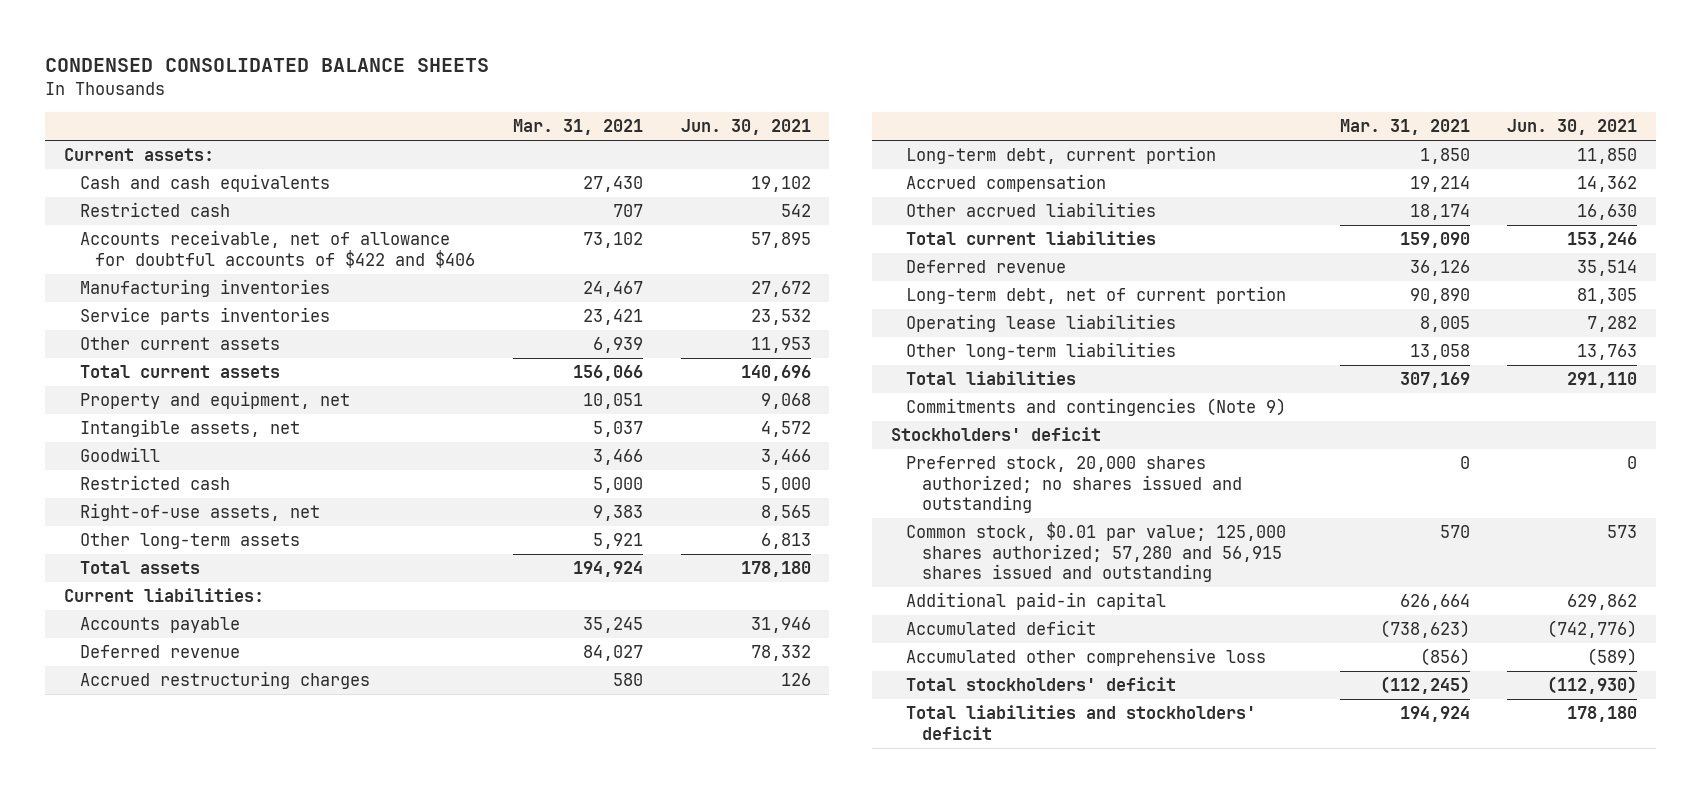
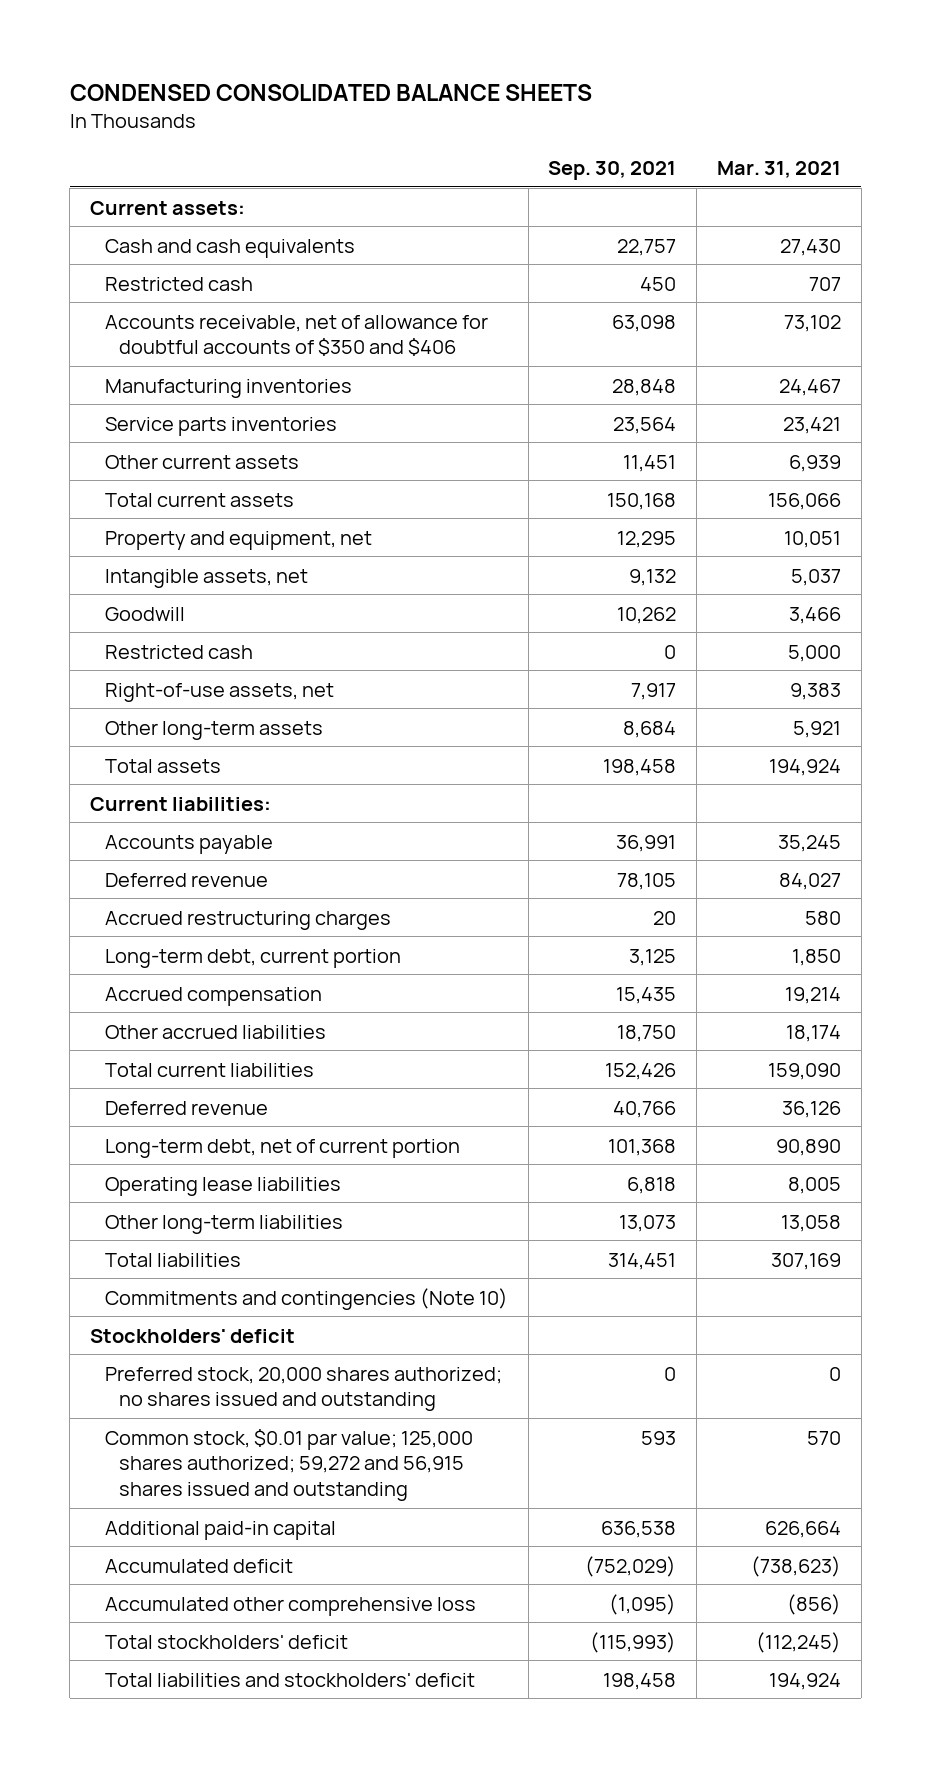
- | Mar. 31, 2021 | Jun. 30, 2021
+ | Sep. 30, 2021 | Mar. 31, 2021
- Accounts receivable, net of allowance for doubtful accounts of $422 and $406 | 73,102 | 57,895
+ Accounts receivable, net of allowance for doubtful accounts of $350 and $406 | 63,098 | 73,102
- Commitments and contingencies (Note 9)
+ Commitments and contingencies (Note 10)
- Common stock, $0.01 par value; 125,000 shares authorized; 57,280 and 56,915 shares issued and outstanding | 570 | 573
+ Common stock, $0.01 par value; 125,000 shares authorized; 59,272 and 56,915 shares issued and outstanding | 593 | 570

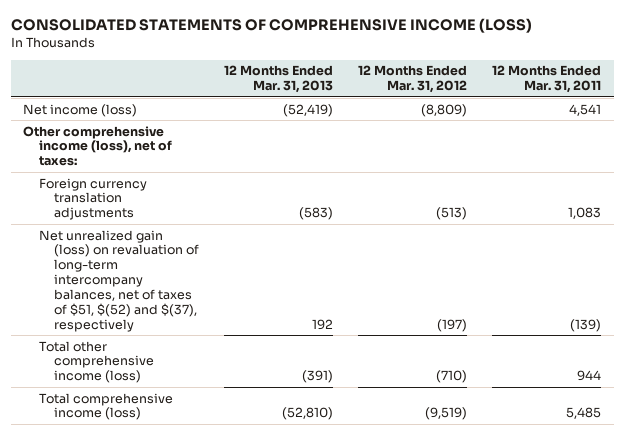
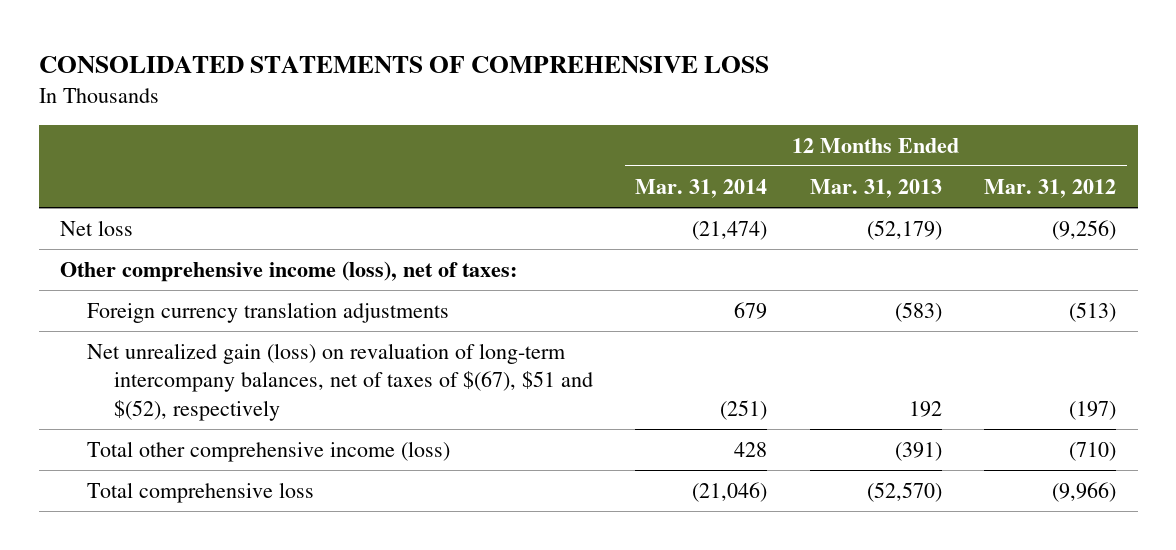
- CONSOLIDATED STATEMENTS OF COMPREHENSIVE INCOME (LOSS)
+ CONSOLIDATED STATEMENTS OF COMPREHENSIVE LOSS
- | 12 Months Ended Mar. 31, 2013 | 12 Months Ended Mar. 31, 2012 | 12 Months Ended Mar. 31, 2011
+ | 12 Months Ended Mar. 31, 2014 | 12 Months Ended Mar. 31, 2013 | 12 Months Ended Mar. 31, 2012
- Net income (loss) | (52,419) | (8,809) | 4,541
+ Net loss | (21,474) | (52,179) | (9,256)
- Net unrealized gain (loss) on revaluation of long-term intercompany balances, net of taxes of $51, $(52) and $(37), respectively | 192 | (197) | (139)
+ Net unrealized gain (loss) on revaluation of long-term intercompany balances, net of taxes of $(67), $51 and $(52), respectively | (251) | 192 | (197)
- Total comprehensive income (loss) | (52,810) | (9,519) | 5,485
+ Total comprehensive loss | (21,046) | (52,570) | (9,966)

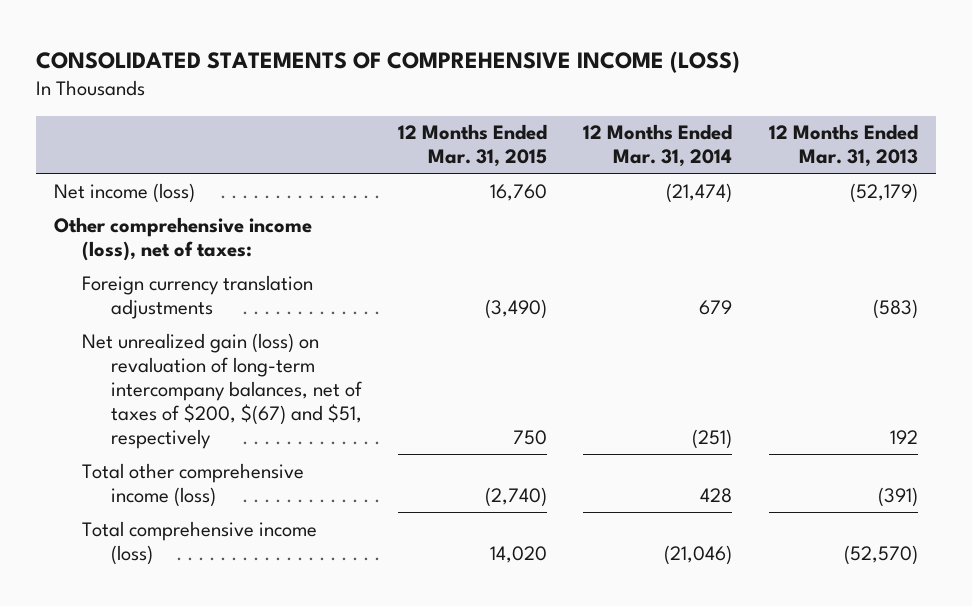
- CONSOLIDATED STATEMENTS OF COMPREHENSIVE LOSS
+ CONSOLIDATED STATEMENTS OF COMPREHENSIVE INCOME (LOSS)
- | 12 Months Ended Mar. 31, 2014 | 12 Months Ended Mar. 31, 2013 | 12 Months Ended Mar. 31, 2012
+ | 12 Months Ended Mar. 31, 2015 | 12 Months Ended Mar. 31, 2014 | 12 Months Ended Mar. 31, 2013
- Net loss | (21,474) | (52,179) | (9,256)
+ Net income (loss) | 16,760 | (21,474) | (52,179)
- Net unrealized gain (loss) on revaluation of long-term intercompany balances, net of taxes of $(67), $51 and $(52), respectively | (251) | 192 | (197)
+ Net unrealized gain (loss) on revaluation of long-term intercompany balances, net of taxes of $200, $(67) and $51, respectively | 750 | (251) | 192
- Total comprehensive loss | (21,046) | (52,570) | (9,966)
+ Total comprehensive income (loss) | 14,020 | (21,046) | (52,570)

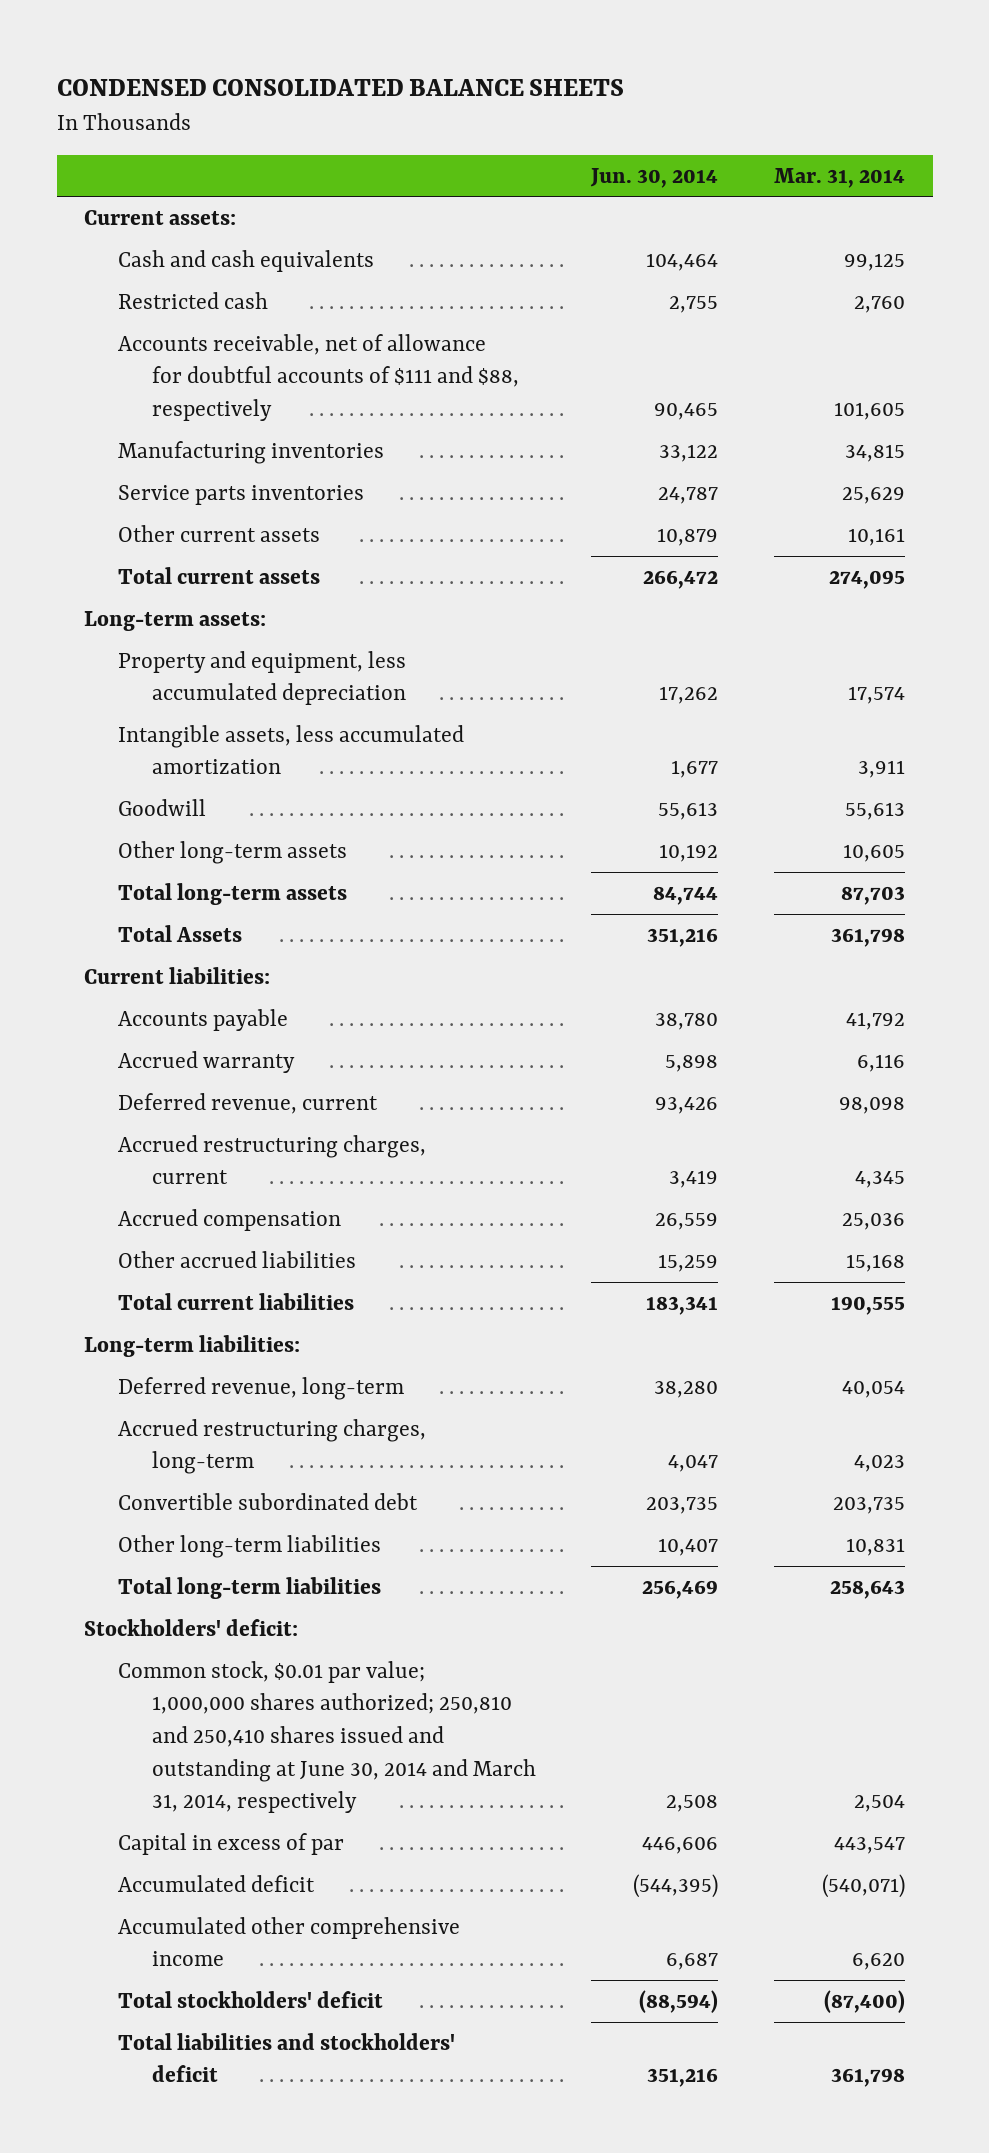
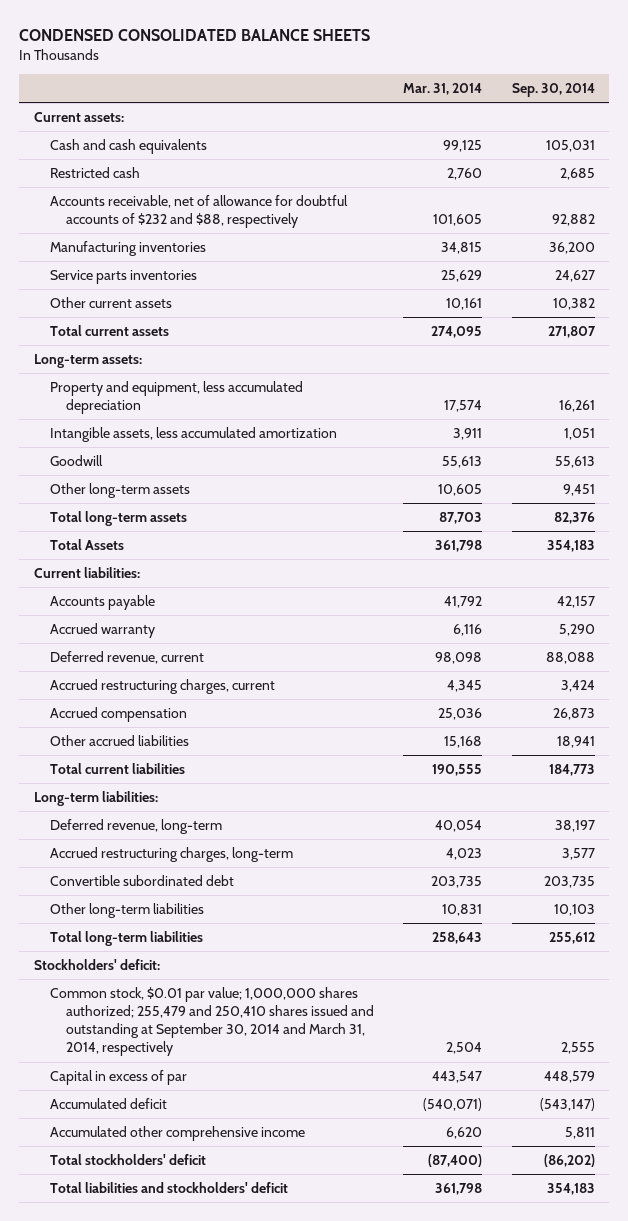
- | Jun. 30, 2014 | Mar. 31, 2014
+ | Mar. 31, 2014 | Sep. 30, 2014
- Accounts receivable, net of allowance for doubtful accounts of $111 and $88, respectively | 90,465 | 101,605
+ Accounts receivable, net of allowance for doubtful accounts of $232 and $88, respectively | 101,605 | 92,882
- Common stock, $0.01 par value; 1,000,000 shares authorized; 250,810 and 250,410 shares issued and outstanding at June 30, 2014 and March 31, 2014, respectively | 2,508 | 2,504
+ Common stock, $0.01 par value; 1,000,000 shares authorized; 255,479 and 250,410 shares issued and outstanding at September 30, 2014 and March 31, 2014, respectively | 2,504 | 2,555

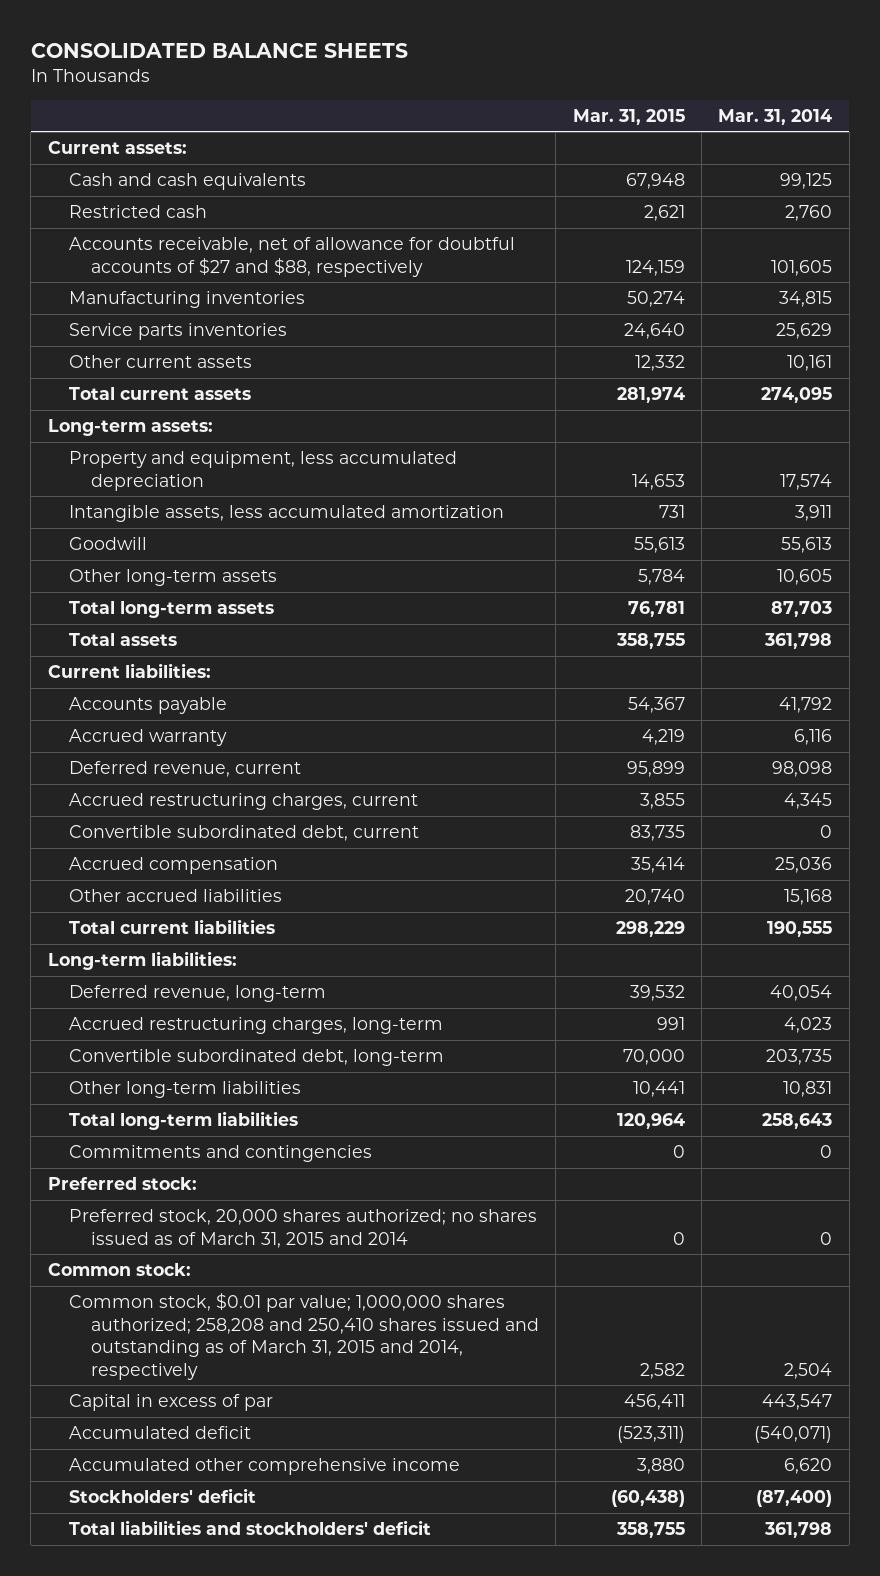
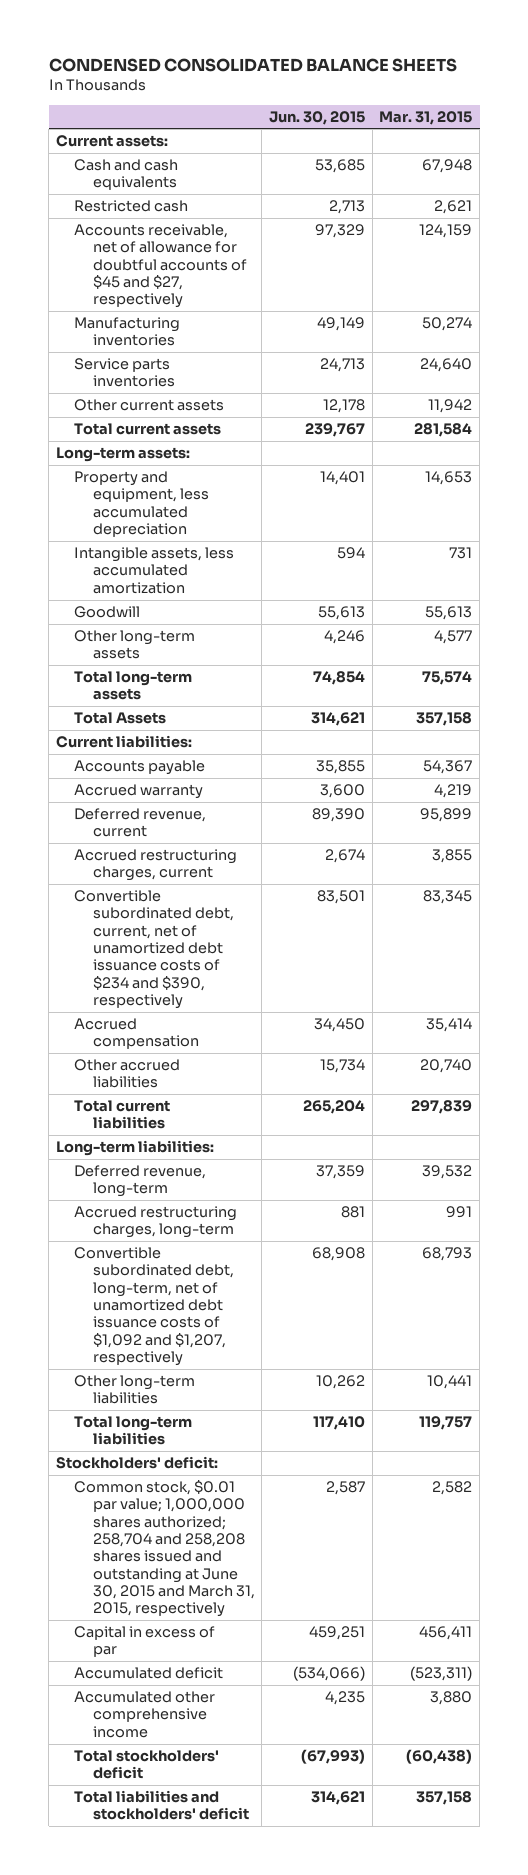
- CONSOLIDATED BALANCE SHEETS
+ CONDENSED CONSOLIDATED BALANCE SHEETS
- | Mar. 31, 2015 | Mar. 31, 2014
+ | Jun. 30, 2015 | Mar. 31, 2015
- Accounts receivable, net of allowance for doubtful accounts of $27 and $88, respectively | 124,159 | 101,605
+ Accounts receivable, net of allowance for doubtful accounts of $45 and $27, respectively | 97,329 | 124,159
- Other current assets | 12,332 | 10,161
- Total current assets | 281,974 | 274,095
+ Other current assets | 12,178 | 11,942
+ Total current assets | 239,767 | 281,584
- Other long-term assets | 5,784 | 10,605
- Total long-term assets | 76,781 | 87,703
- Total assets | 358,755 | 361,798
+ Other long-term assets | 4,246 | 4,577
+ Total long-term assets | 74,854 | 75,574
+ Total Assets | 314,621 | 357,158
- Convertible subordinated debt, current | 83,735 | 0
+ Convertible subordinated debt, current, net of unamortized debt issuance costs of $234 and $390, respectively | 83,501 | 83,345
- Total current liabilities | 298,229 | 190,555
+ Total current liabilities | 265,204 | 297,839
- Convertible subordinated debt, long-term | 70,000 | 203,735
+ Convertible subordinated debt, long-term, net of unamortized debt issuance costs of $1,092 and $1,207, respectively | 68,908 | 68,793
- Total long-term liabilities | 120,964 | 258,643
- Commitments and contingencies | 0 | 0
- Preferred stock:
- Preferred stock, 20,000 shares authorized; no shares issued as of March 31, 2015 and 2014 | 0 | 0
- Common stock:
- Common stock, $0.01 par value; 1,000,000 shares authorized; 258,208 and 250,410 shares issued and outstanding as of March 31, 2015 and 2014, respectively | 2,582 | 2,504
+ Total long-term liabilities | 117,410 | 119,757
+ Stockholders' deficit:
+ Common stock, $0.01 par value; 1,000,000 shares authorized; 258,704 and 258,208 shares issued and outstanding at June 30, 2015 and March 31, 2015, respectively | 2,587 | 2,582
- Stockholders' deficit | (60,438) | (87,400)
- Total liabilities and stockholders' deficit | 358,755 | 361,798
+ Total stockholders' deficit | (67,993) | (60,438)
+ Total liabilities and stockholders' deficit | 314,621 | 357,158

